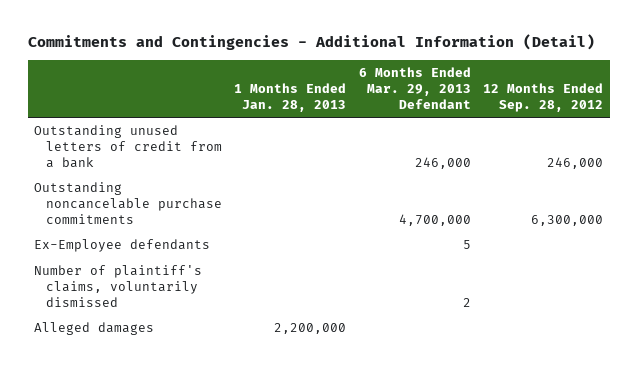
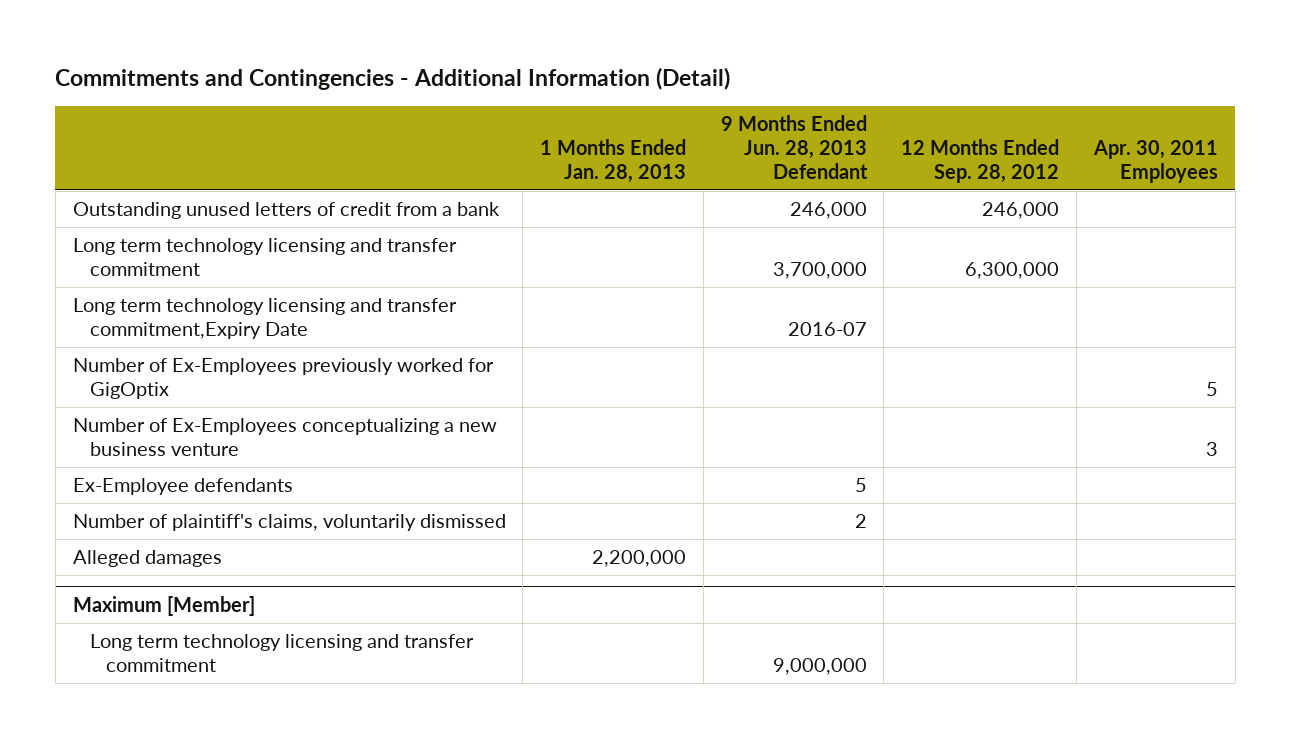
- | 1 Months Ended Jan. 28, 2013 | 6 Months Ended Mar. 29, 2013 Defendant | 12 Months Ended Sep. 28, 2012
+ | 1 Months Ended Jan. 28, 2013 | 9 Months Ended Jun. 28, 2013 Defendant | 12 Months Ended Sep. 28, 2012 | Apr. 30, 2011 Employees
- Outstanding noncancelable purchase commitments | | 4,700,000 | 6,300,000
+ Long term technology licensing and transfer commitment | | 3,700,000 | 6,300,000 |
+ Long term technology licensing and transfer commitment,Expiry Date | | 2016-07 | |
+ Number of Ex-Employees previously worked for GigOptix | | | | 5
+ Number of Ex-Employees conceptualizing a new business venture | | | | 3
+ Maximum [Member]
+ Long term technology licensing and transfer commitment | | 9,000,000 | |

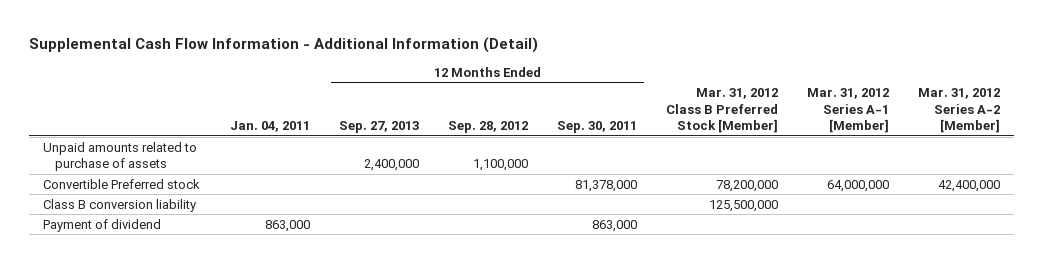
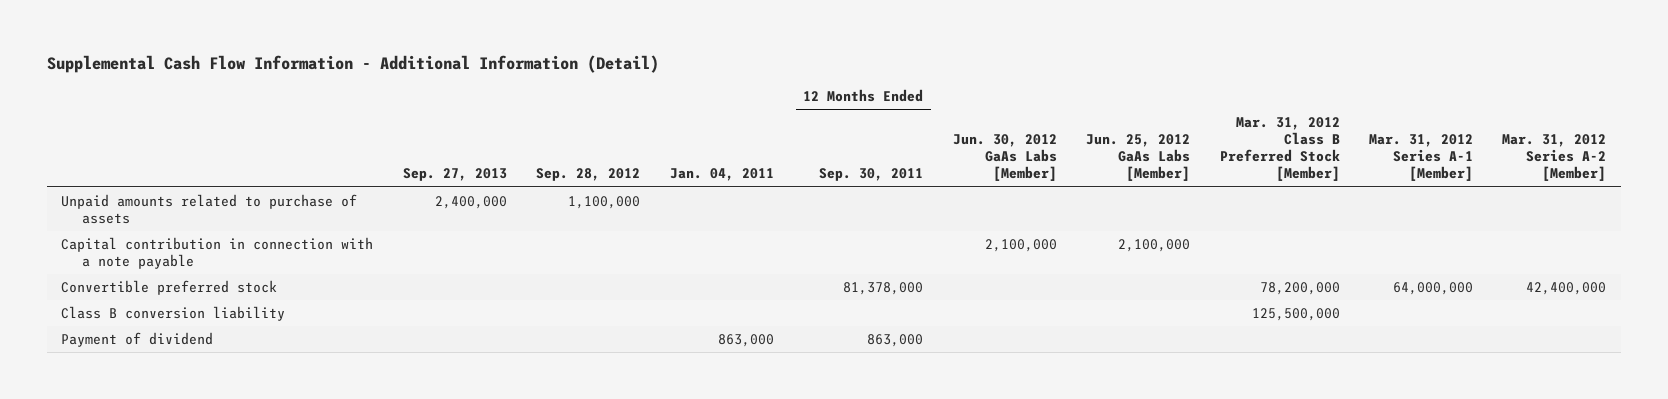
- | Jan. 04, 2011 | 12 Months Ended Sep. 27, 2013 | 12 Months Ended Sep. 28, 2012 | 12 Months Ended Sep. 30, 2011 | Mar. 31, 2012 Class B Preferred Stock [Member] | Mar. 31, 2012 Series A-1 [Member] | Mar. 31, 2012 Series A-2 [Member]
+ | Sep. 27, 2013 | Sep. 28, 2012 | Jan. 04, 2011 | 12 Months Ended Sep. 30, 2011 | Jun. 30, 2012 GaAs Labs [Member] | Jun. 25, 2012 GaAs Labs [Member] | Mar. 31, 2012 Class B Preferred Stock [Member] | Mar. 31, 2012 Series A-1 [Member] | Mar. 31, 2012 Series A-2 [Member]
- Convertible Preferred stock | | | | 81,378,000 | 78,200,000 | 64,000,000 | 42,400,000
+ Capital contribution in connection with a note payable | | | | | 2,100,000 | 2,100,000 | | |
+ Convertible preferred stock | | | | 81,378,000 | | | 78,200,000 | 64,000,000 | 42,400,000

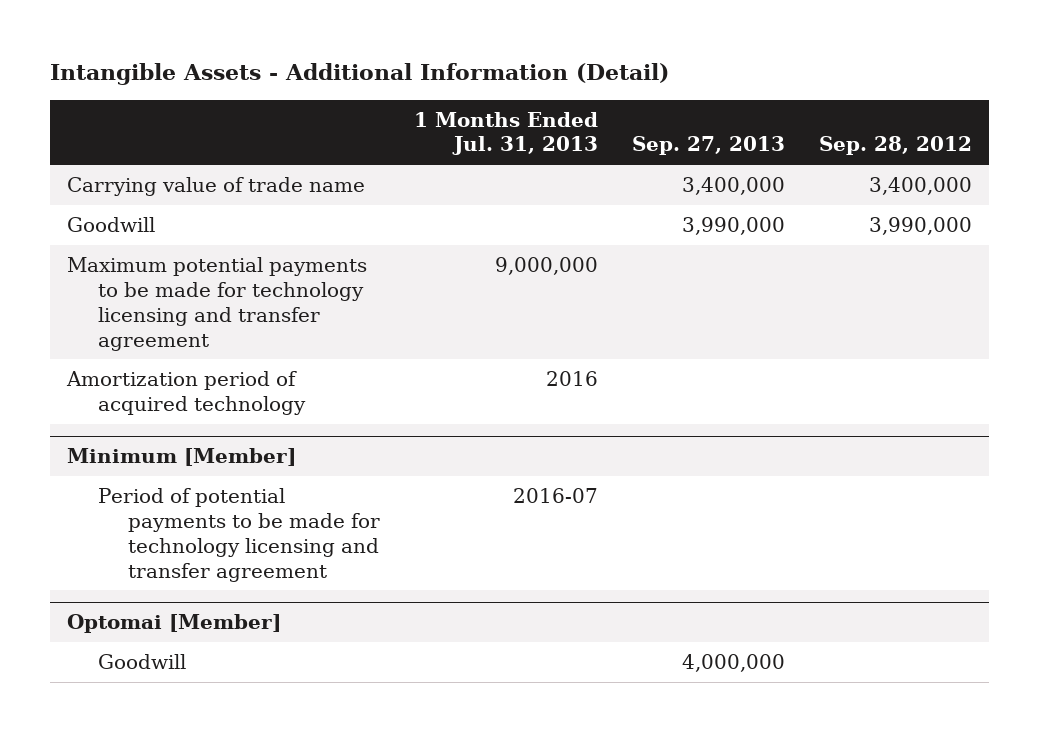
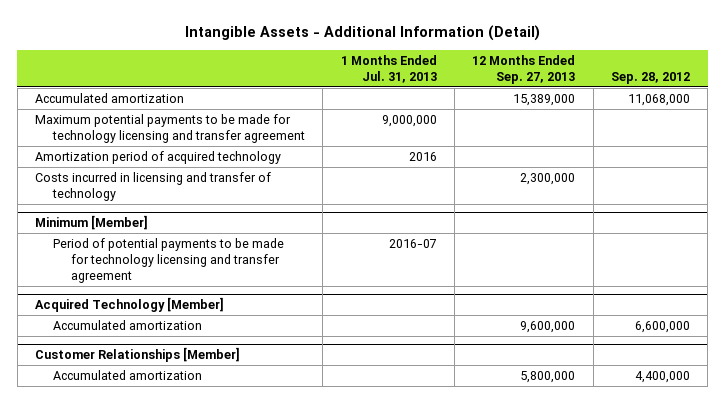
- | 1 Months Ended Jul. 31, 2013 | Sep. 27, 2013 | Sep. 28, 2012
+ | 1 Months Ended Jul. 31, 2013 | 12 Months Ended Sep. 27, 2013 | Sep. 28, 2012
- Carrying value of trade name | | 3,400,000 | 3,400,000
- Goodwill | | 3,990,000 | 3,990,000
+ Accumulated amortization | | 15,389,000 | 11,068,000
+ Costs incurred in licensing and transfer of technology | | 2,300,000 |
- Optomai [Member]
- Goodwill | | 4,000,000 |
+ Acquired Technology [Member]
+ Accumulated amortization | | 9,600,000 | 6,600,000
+ Customer Relationships [Member]
+ Accumulated amortization | | 5,800,000 | 4,400,000

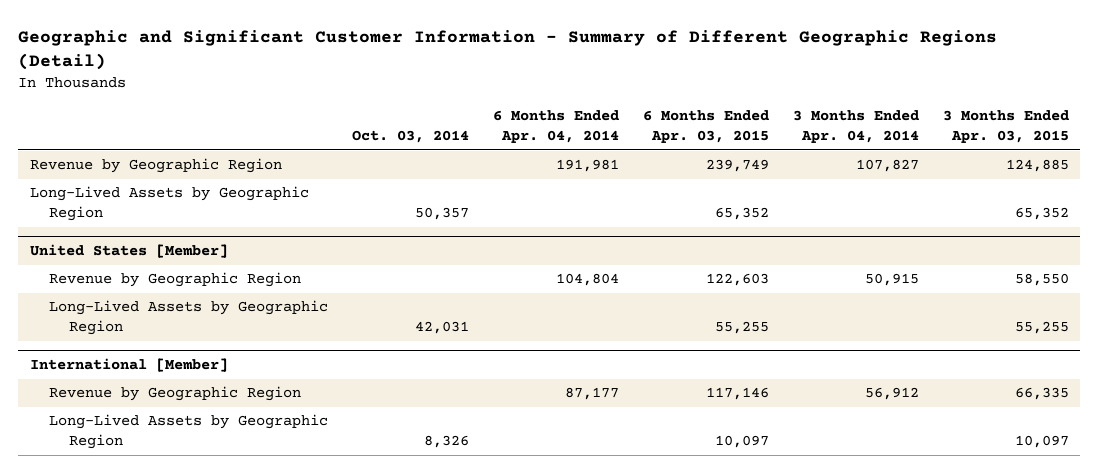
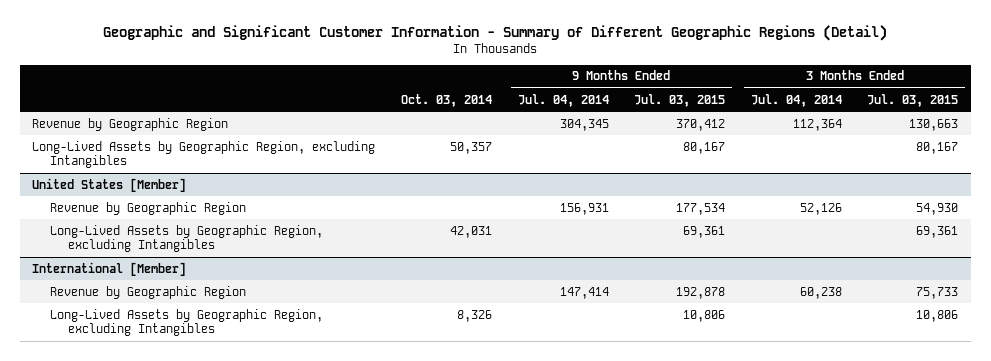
- | Oct. 03, 2014 | 6 Months Ended Apr. 04, 2014 | 6 Months Ended Apr. 03, 2015 | 3 Months Ended Apr. 04, 2014 | 3 Months Ended Apr. 03, 2015
+ | Oct. 03, 2014 | 9 Months Ended Jul. 04, 2014 | 9 Months Ended Jul. 03, 2015 | 3 Months Ended Jul. 04, 2014 | 3 Months Ended Jul. 03, 2015
- Long-Lived Assets by Geographic Region | 50,357 | | 65,352 | | 65,352
+ Long-Lived Assets by Geographic Region, excluding Intangibles | 50,357 | | 80,167 | | 80,167
@ United States [Member]
- Long-Lived Assets by Geographic Region | 42,031 | | 55,255 | | 55,255
+ Long-Lived Assets by Geographic Region, excluding Intangibles | 42,031 | | 69,361 | | 69,361
@ International [Member]
- Long-Lived Assets by Geographic Region | 8,326 | | 10,097 | | 10,097
+ Long-Lived Assets by Geographic Region, excluding Intangibles | 8,326 | | 10,806 | | 10,806

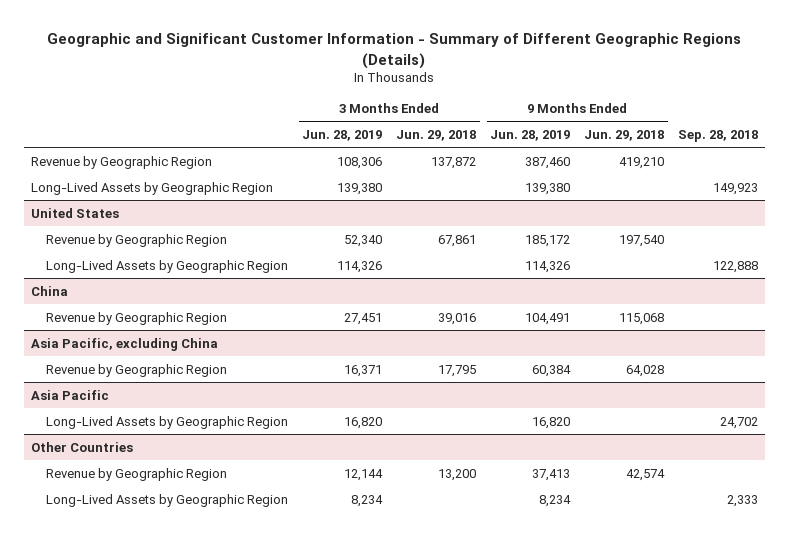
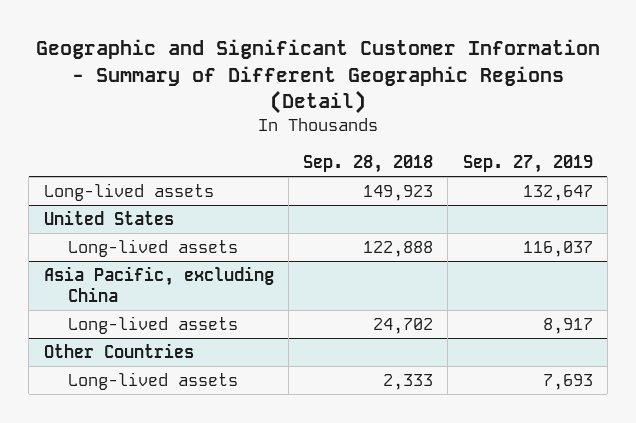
- Geographic and Significant Customer Information - Summary of Different Geographic Regions (Details)
+ Geographic and Significant Customer Information - Summary of Different Geographic Regions (Detail)
- | 3 Months Ended Jun. 28, 2019 | 3 Months Ended Jun. 29, 2018 | 9 Months Ended Jun. 28, 2019 | 9 Months Ended Jun. 29, 2018 | Sep. 28, 2018
+ | Sep. 28, 2018 | Sep. 27, 2019
- Revenue by Geographic Region | 108,306 | 137,872 | 387,460 | 419,210 |
- Long-Lived Assets by Geographic Region | 139,380 | | 139,380 | | 149,923
+ Long-lived assets | 149,923 | 132,647
@ United States
- Revenue by Geographic Region | 52,340 | 67,861 | 185,172 | 197,540 |
- Long-Lived Assets by Geographic Region | 114,326 | | 114,326 | | 122,888
- China
- Revenue by Geographic Region | 27,451 | 39,016 | 104,491 | 115,068 |
@ United States
+ Long-lived assets | 122,888 | 116,037
@ Asia Pacific, excluding China
- Revenue by Geographic Region | 16,371 | 17,795 | 60,384 | 64,028 |
- Asia Pacific
- Long-Lived Assets by Geographic Region | 16,820 | | 16,820 | | 24,702
@ Asia Pacific, excluding China
+ Long-lived assets | 24,702 | 8,917
@ Other Countries
- Revenue by Geographic Region | 12,144 | 13,200 | 37,413 | 42,574 |
- Long-Lived Assets by Geographic Region | 8,234 | | 8,234 | | 2,333
+ Long-lived assets | 2,333 | 7,693

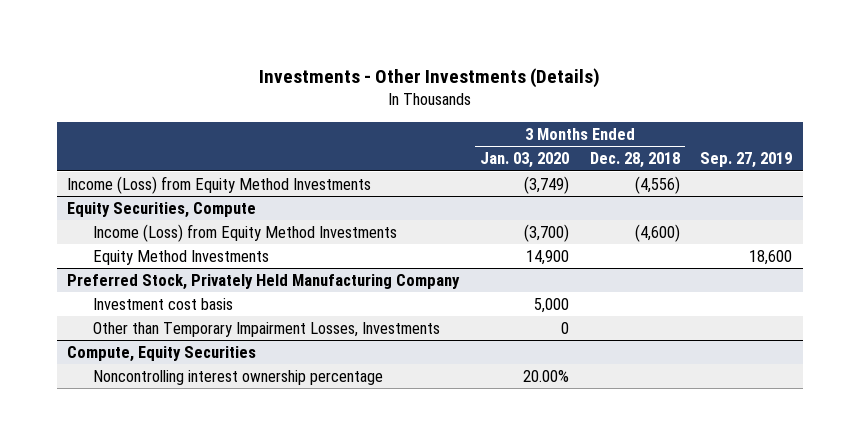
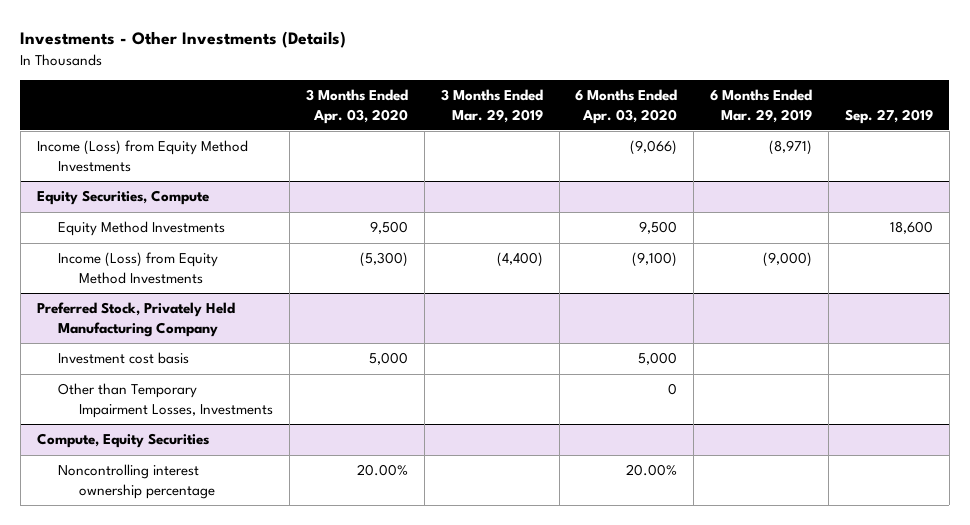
- | 3 Months Ended Jan. 03, 2020 | 3 Months Ended Dec. 28, 2018 | Sep. 27, 2019
+ | 3 Months Ended Apr. 03, 2020 | 3 Months Ended Mar. 29, 2019 | 6 Months Ended Apr. 03, 2020 | 6 Months Ended Mar. 29, 2019 | Sep. 27, 2019
@ Equity Securities, Compute
moved down: Income (Loss) from Equity Method Investments | (5,300) | (4,400) | (9,100) | (9,000) |

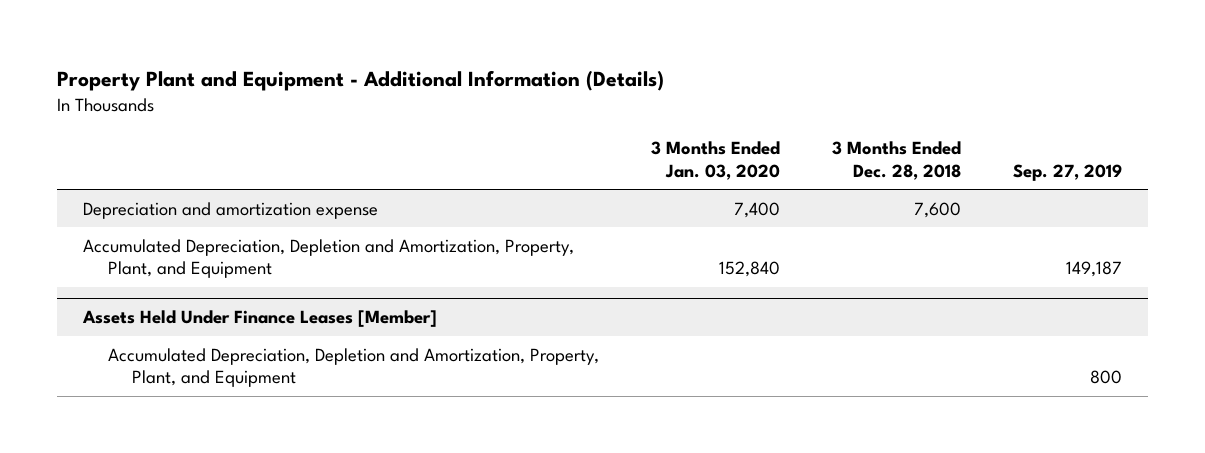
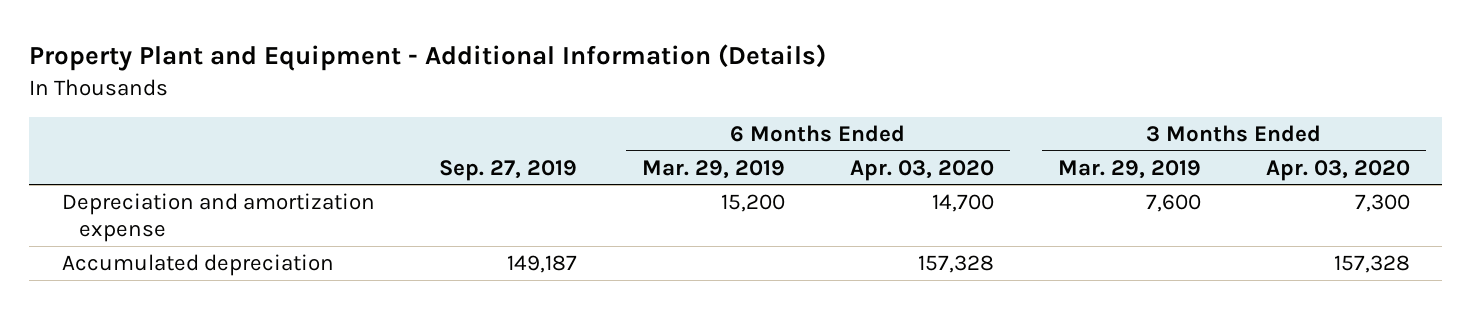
- | 3 Months Ended Jan. 03, 2020 | 3 Months Ended Dec. 28, 2018 | Sep. 27, 2019
+ | Sep. 27, 2019 | 6 Months Ended Mar. 29, 2019 | 6 Months Ended Apr. 03, 2020 | 3 Months Ended Mar. 29, 2019 | 3 Months Ended Apr. 03, 2020
- Accumulated Depreciation, Depletion and Amortization, Property, Plant, and Equipment | 152,840 | | 149,187
- Assets Held Under Finance Leases [Member]
- Accumulated Depreciation, Depletion and Amortization, Property, Plant, and Equipment | | | 800
+ Accumulated depreciation | 149,187 | | 157,328 | | 157,328

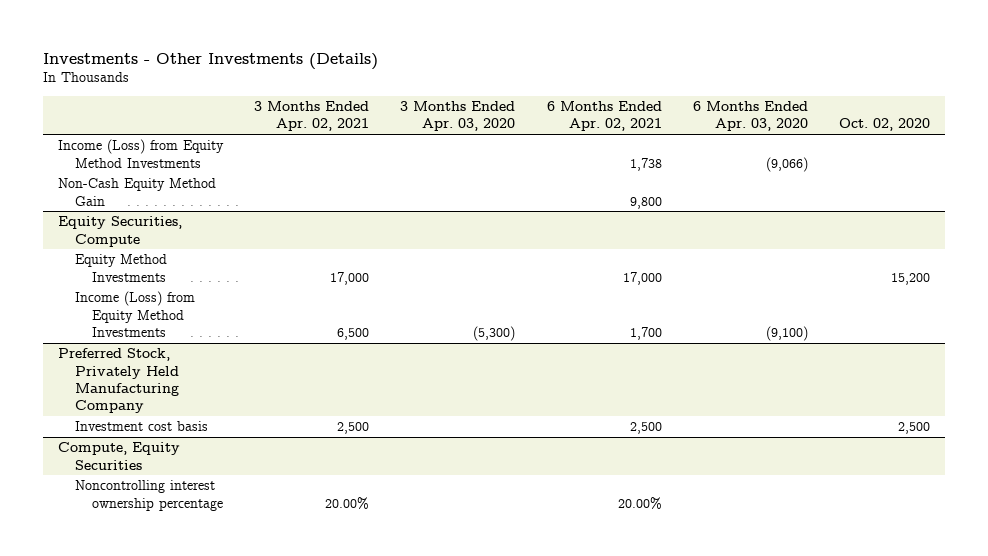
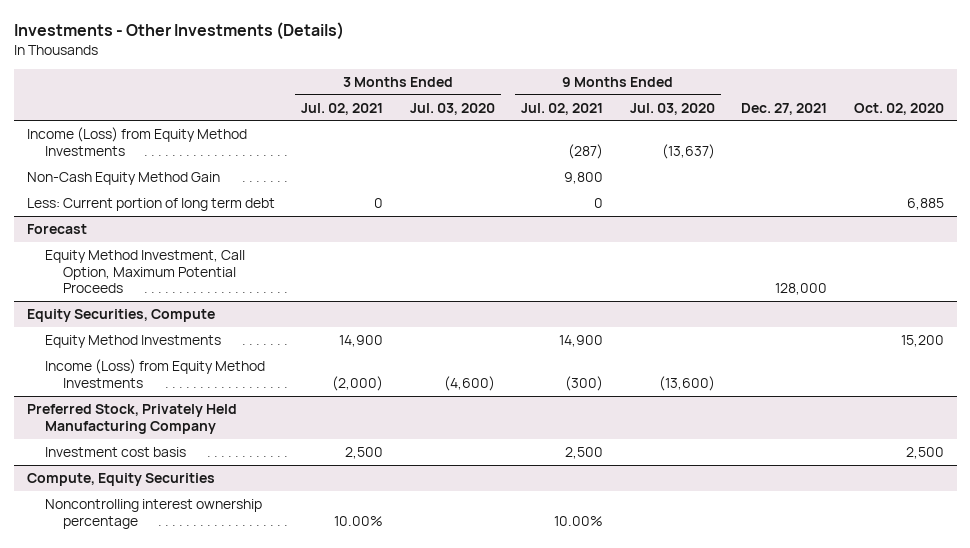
- | 3 Months Ended Apr. 02, 2021 | 3 Months Ended Apr. 03, 2020 | 6 Months Ended Apr. 02, 2021 | 6 Months Ended Apr. 03, 2020 | Oct. 02, 2020
+ | 3 Months Ended Jul. 02, 2021 | 3 Months Ended Jul. 03, 2020 | 9 Months Ended Jul. 02, 2021 | 9 Months Ended Jul. 03, 2020 | Dec. 27, 2021 | Oct. 02, 2020
+ Less: Current portion of long term debt | 0 | | 0 | | | 6,885
+ Forecast
+ Equity Method Investment, Call Option, Maximum Potential Proceeds | | | | | 128,000 |

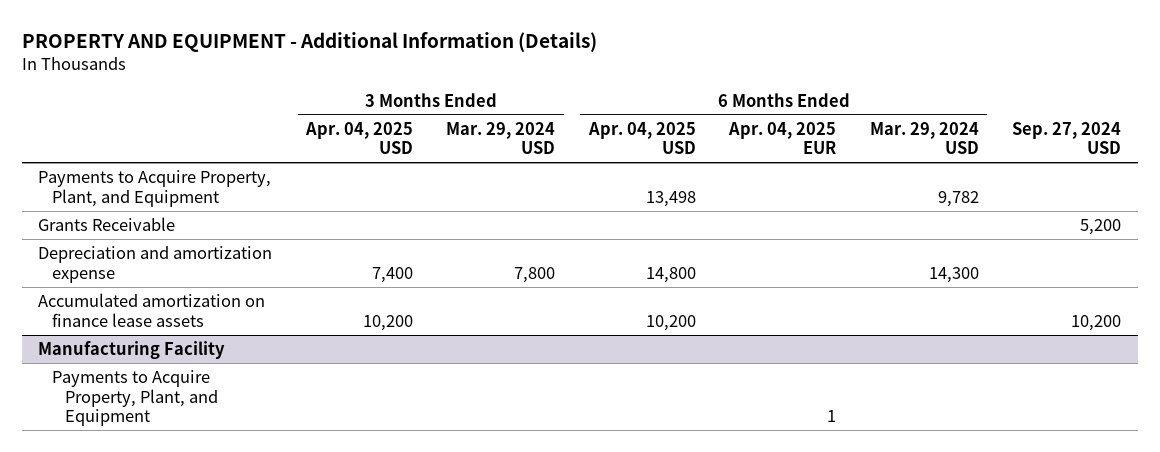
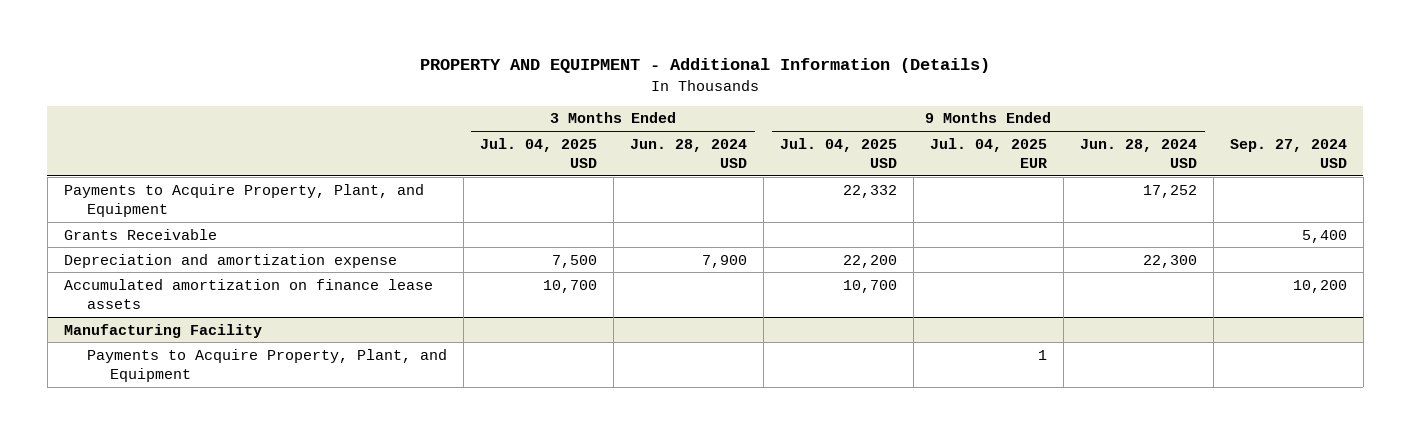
- | 3 Months Ended Apr. 04, 2025 USD | 3 Months Ended Mar. 29, 2024 USD | 6 Months Ended Apr. 04, 2025 USD | 6 Months Ended Apr. 04, 2025 EUR | 6 Months Ended Mar. 29, 2024 USD | Sep. 27, 2024 USD
+ | 3 Months Ended Jul. 04, 2025 USD | 3 Months Ended Jun. 28, 2024 USD | 9 Months Ended Jul. 04, 2025 USD | 9 Months Ended Jul. 04, 2025 EUR | 9 Months Ended Jun. 28, 2024 USD | Sep. 27, 2024 USD
- Grants Receivable | | | | | | 5,200
+ Grants Receivable | | | | | | 5,400

